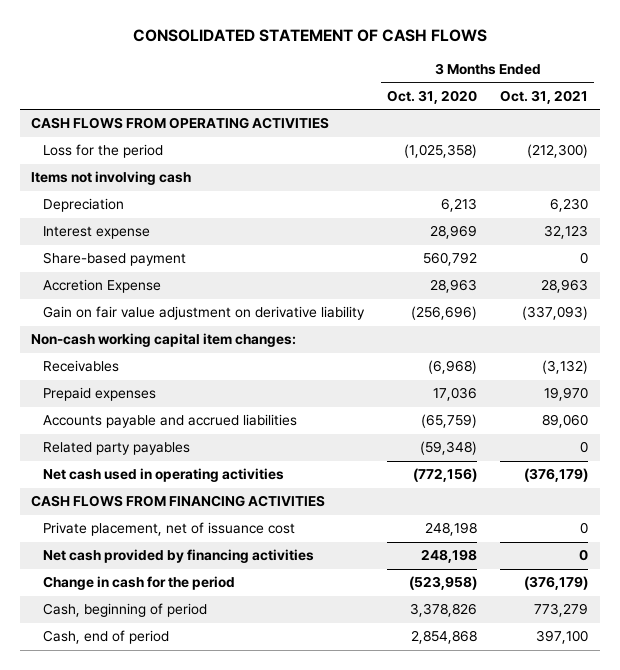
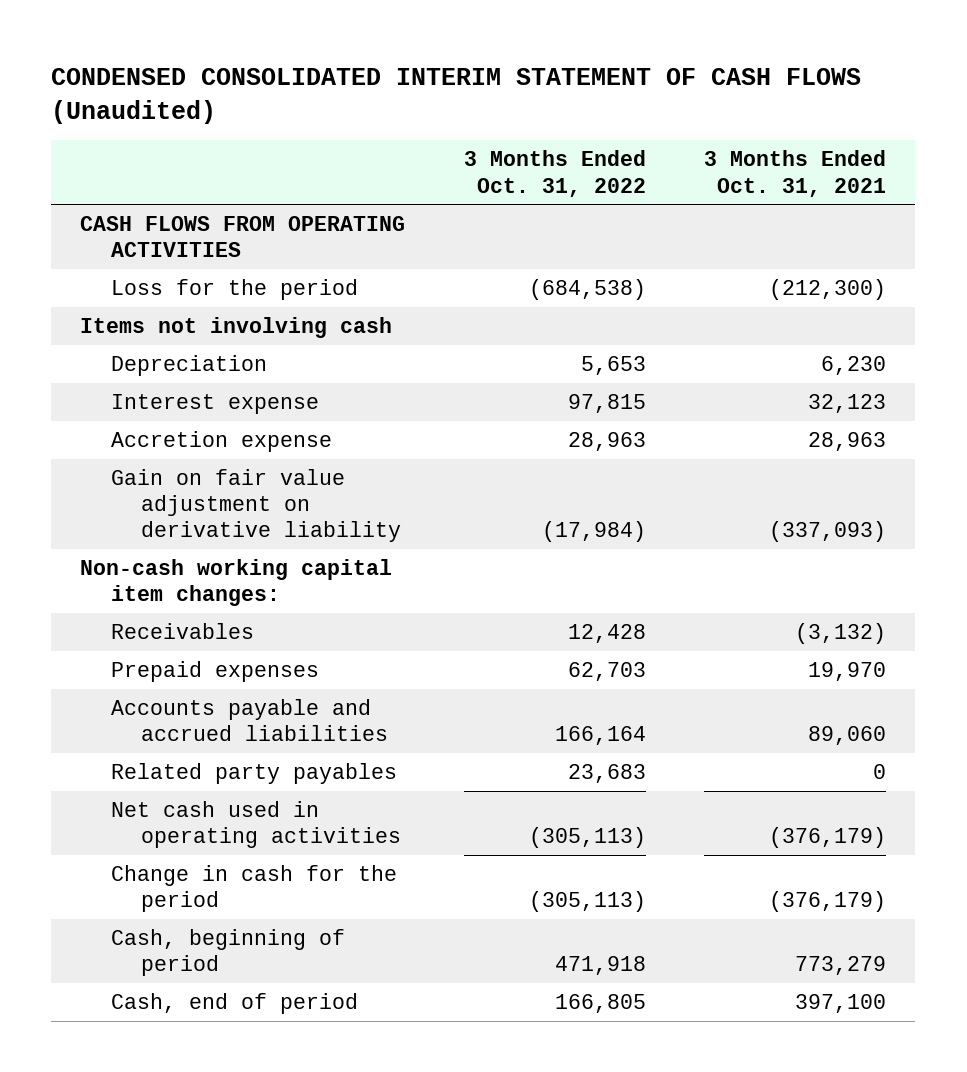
- CONSOLIDATED STATEMENT OF CASH FLOWS
+ CONDENSED CONSOLIDATED INTERIM STATEMENT OF CASH FLOWS (Unaudited)
- | 3 Months Ended Oct. 31, 2020 | 3 Months Ended Oct. 31, 2021
+ | 3 Months Ended Oct. 31, 2022 | 3 Months Ended Oct. 31, 2021
- Share-based payment | 560,792 | 0
- Accretion Expense | 28,963 | 28,963
+ Accretion expense | 28,963 | 28,963
- CASH FLOWS FROM FINANCING ACTIVITIES
- Private placement, net of issuance cost | 248,198 | 0
- Net cash provided by financing activities | 248,198 | 0

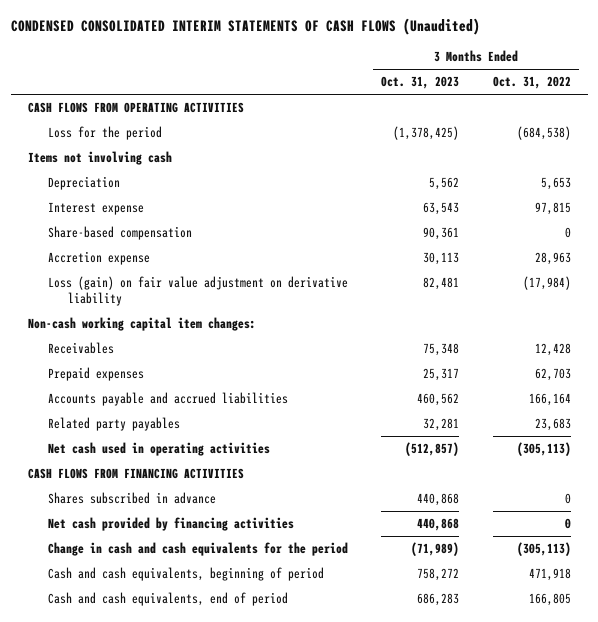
- CONDENSED CONSOLIDATED INTERIM STATEMENT OF CASH FLOWS (Unaudited)
+ CONDENSED CONSOLIDATED INTERIM STATEMENTS OF CASH FLOWS (Unaudited)
- | 3 Months Ended Oct. 31, 2022 | 3 Months Ended Oct. 31, 2021
+ | 3 Months Ended Oct. 31, 2023 | 3 Months Ended Oct. 31, 2022
+ Share-based compensation | 90,361 | 0
- Gain on fair value adjustment on derivative liability | (17,984) | (337,093)
+ Loss (gain) on fair value adjustment on derivative liability | 82,481 | (17,984)
- Change in cash for the period | (305,113) | (376,179)
- Cash, beginning of period | 471,918 | 773,279
- Cash, end of period | 166,805 | 397,100
+ CASH FLOWS FROM FINANCING ACTIVITIES
+ Shares subscribed in advance | 440,868 | 0
+ Net cash provided by financing activities | 440,868 | 0
+ Change in cash and cash equivalents for the period | (71,989) | (305,113)
+ Cash and cash equivalents, beginning of period | 758,272 | 471,918
+ Cash and cash equivalents, end of period | 686,283 | 166,805

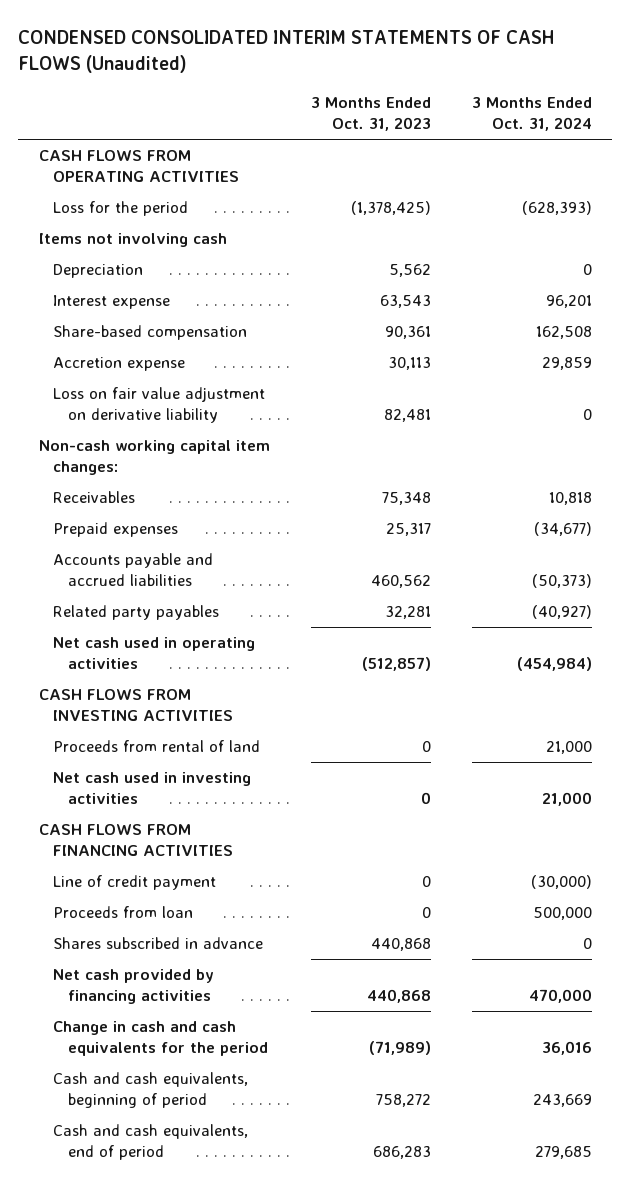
- | 3 Months Ended Oct. 31, 2023 | 3 Months Ended Oct. 31, 2022
+ | 3 Months Ended Oct. 31, 2023 | 3 Months Ended Oct. 31, 2024
- Loss (gain) on fair value adjustment on derivative liability | 82,481 | (17,984)
+ Loss on fair value adjustment on derivative liability | 82,481 | 0
+ CASH FLOWS FROM INVESTING ACTIVITIES
+ Proceeds from rental of land | 0 | 21,000
+ Net cash used in investing activities | 0 | 21,000
+ Line of credit payment | 0 | (30,000)
+ Proceeds from loan | 0 | 500,000

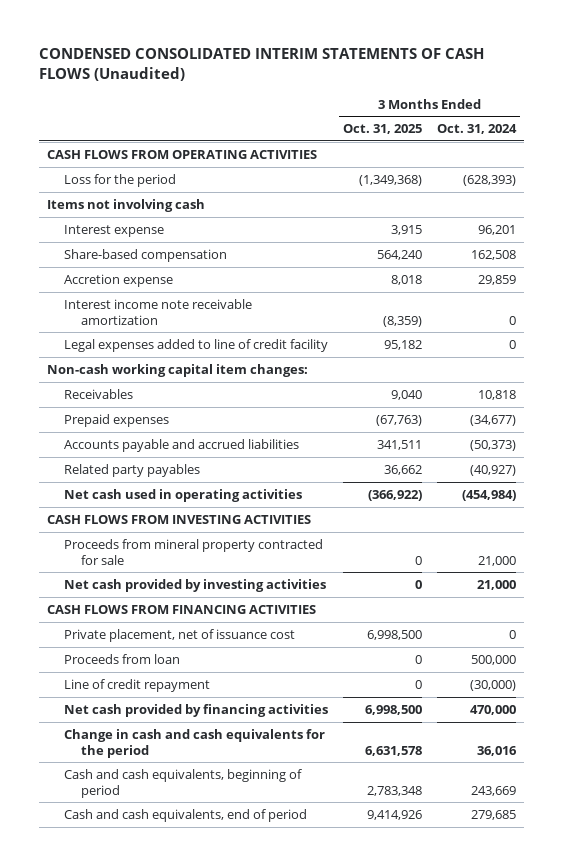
- | 3 Months Ended Oct. 31, 2023 | 3 Months Ended Oct. 31, 2024
+ | 3 Months Ended Oct. 31, 2025 | 3 Months Ended Oct. 31, 2024
- Depreciation | 5,562 | 0
- Loss on fair value adjustment on derivative liability | 82,481 | 0
+ Interest income note receivable amortization | (8,359) | 0
+ Legal expenses added to line of credit facility | 95,182 | 0
- Proceeds from rental of land | 0 | 21,000
- Net cash used in investing activities | 0 | 21,000
+ Proceeds from mineral property contracted for sale | 0 | 21,000
+ Net cash provided by investing activities | 0 | 21,000
- Line of credit payment | 0 | (30,000)
+ Private placement, net of issuance cost | 6,998,500 | 0
- Shares subscribed in advance | 440,868 | 0
+ Line of credit repayment | 0 | (30,000)

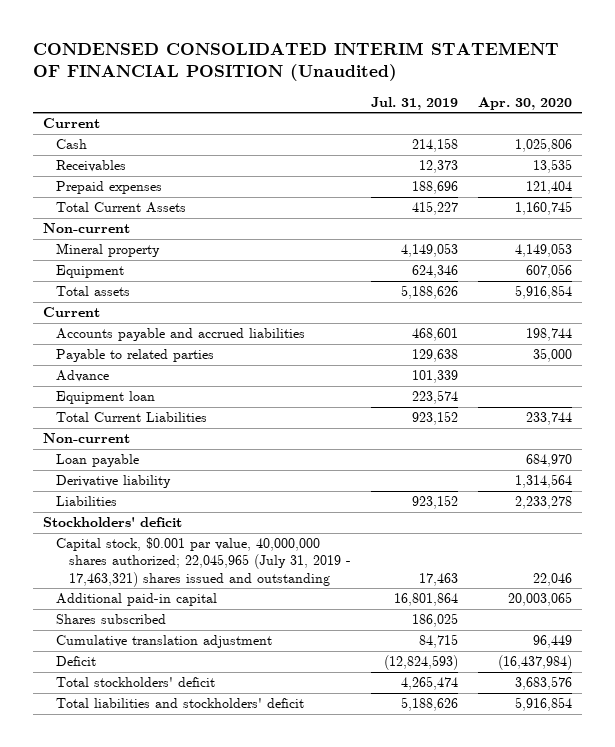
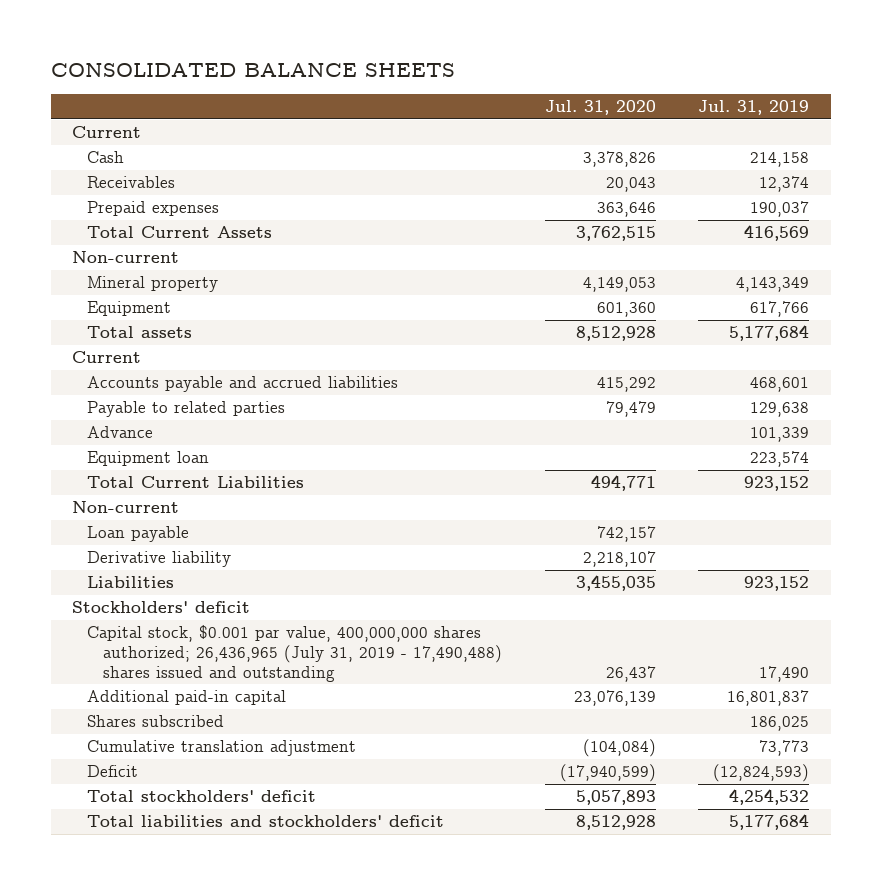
- CONDENSED CONSOLIDATED INTERIM STATEMENT OF FINANCIAL POSITION (Unaudited)
+ CONSOLIDATED BALANCE SHEETS
- | Jul. 31, 2019 | Apr. 30, 2020
+ | Jul. 31, 2020 | Jul. 31, 2019
- Receivables | 12,373 | 13,535
- Prepaid expenses | 188,696 | 121,404
- Total Current Assets | 415,227 | 1,160,745
+ Receivables | 20,043 | 12,374
+ Prepaid expenses | 363,646 | 190,037
+ Total Current Assets | 3,762,515 | 416,569
- Mineral property | 4,149,053 | 4,149,053
- Equipment | 624,346 | 607,056
- Total assets | 5,188,626 | 5,916,854
+ Mineral property | 4,149,053 | 4,143,349
+ Equipment | 601,360 | 617,766
+ Total assets | 8,512,928 | 5,177,684
- Capital stock, $0.001 par value, 40,000,000 shares authorized; 22,045,965 (July 31, 2019 - 17,463,321) shares issued and outstanding | 17,463 | 22,046
- Additional paid-in capital | 16,801,864 | 20,003,065
+ Capital stock, $0.001 par value, 400,000,000 shares authorized; 26,436,965 (July 31, 2019 - 17,490,488) shares issued and outstanding | 26,437 | 17,490
+ Additional paid-in capital | 23,076,139 | 16,801,837
- Cumulative translation adjustment | 84,715 | 96,449
+ Cumulative translation adjustment | (104,084) | 73,773
- Total stockholders' deficit | 4,265,474 | 3,683,576
- Total liabilities and stockholders' deficit | 5,188,626 | 5,916,854
+ Total stockholders' deficit | 5,057,893 | 4,254,532
+ Total liabilities and stockholders' deficit | 8,512,928 | 5,177,684

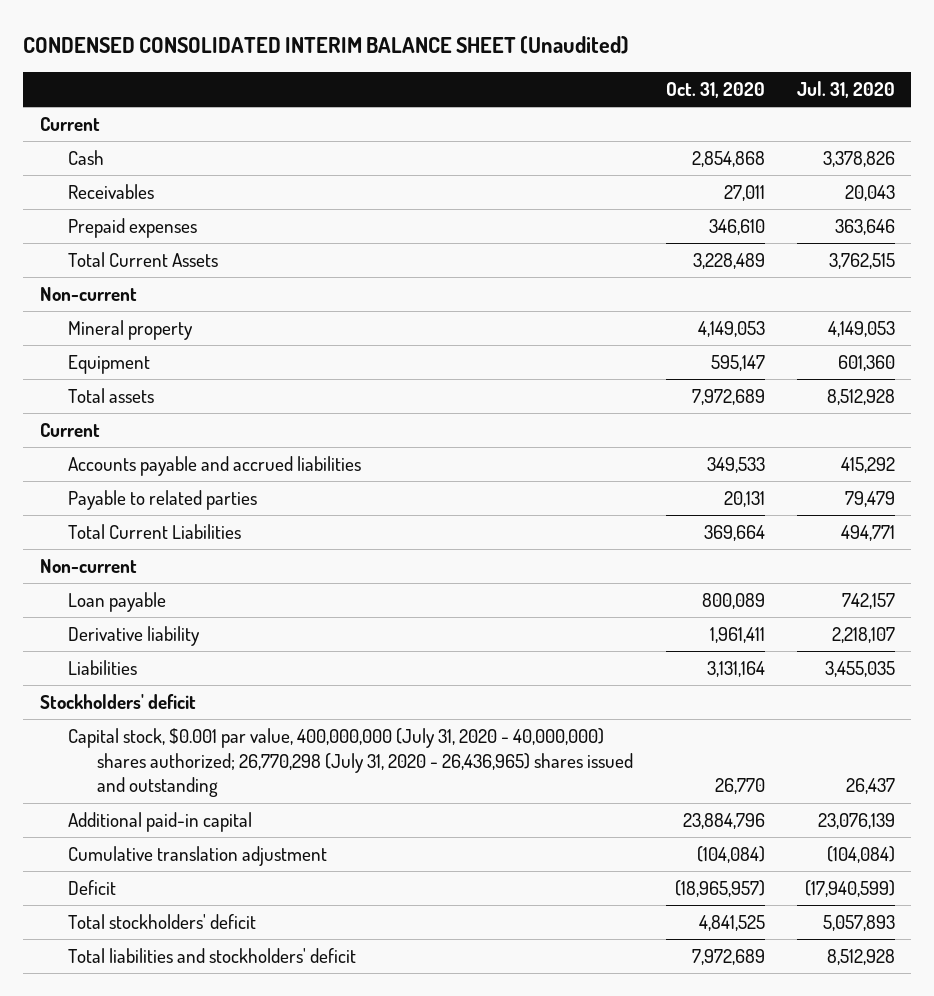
- CONSOLIDATED BALANCE SHEETS
+ CONDENSED CONSOLIDATED INTERIM BALANCE SHEET (Unaudited)
- | Jul. 31, 2020 | Jul. 31, 2019
+ | Oct. 31, 2020 | Jul. 31, 2020
- Advance | | 101,339
- Equipment loan | | 223,574
- Capital stock, $0.001 par value, 400,000,000 shares authorized; 26,436,965 (July 31, 2019 - 17,490,488) shares issued and outstanding | 26,437 | 17,490
+ Capital stock, $0.001 par value, 400,000,000 (July 31, 2020 - 40,000,000) shares authorized; 26,770,298 (July 31, 2020 - 26,436,965) shares issued and outstanding | 26,770 | 26,437
- Shares subscribed | | 186,025

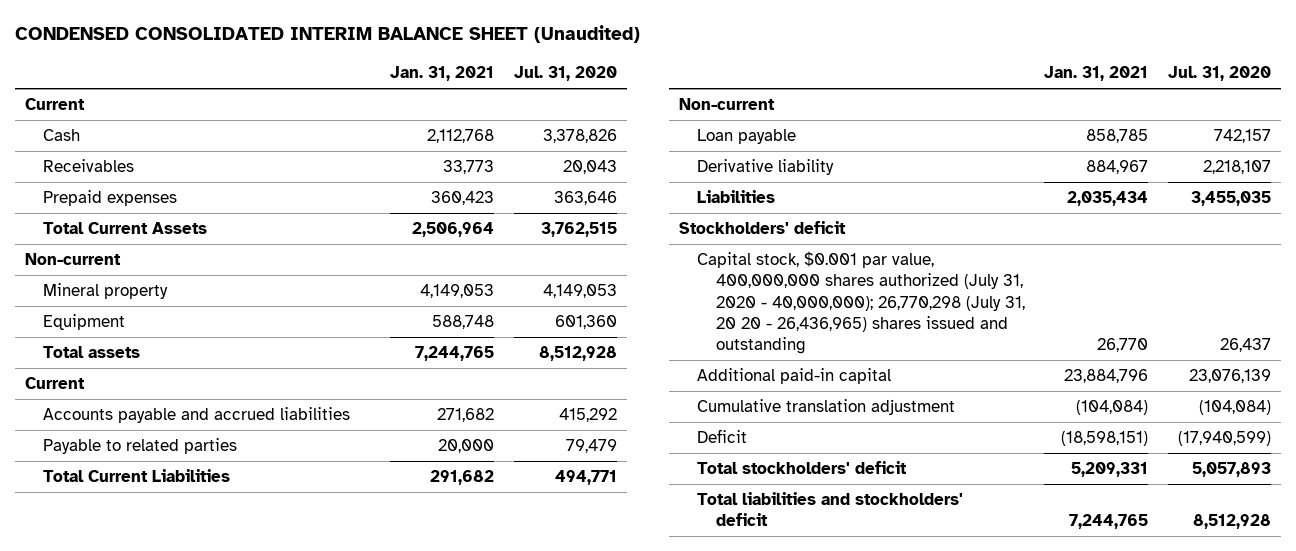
- | Oct. 31, 2020 | Jul. 31, 2020
+ | Jan. 31, 2021 | Jul. 31, 2020
- Capital stock, $0.001 par value, 400,000,000 (July 31, 2020 - 40,000,000) shares authorized; 26,770,298 (July 31, 2020 - 26,436,965) shares issued and outstanding | 26,770 | 26,437
+ Capital stock, $0.001 par value, 400,000,000 shares authorized (July 31, 2020 - 40,000,000); 26,770,298 (July 31, 20 20 - 26,436,965) shares issued and outstanding | 26,770 | 26,437

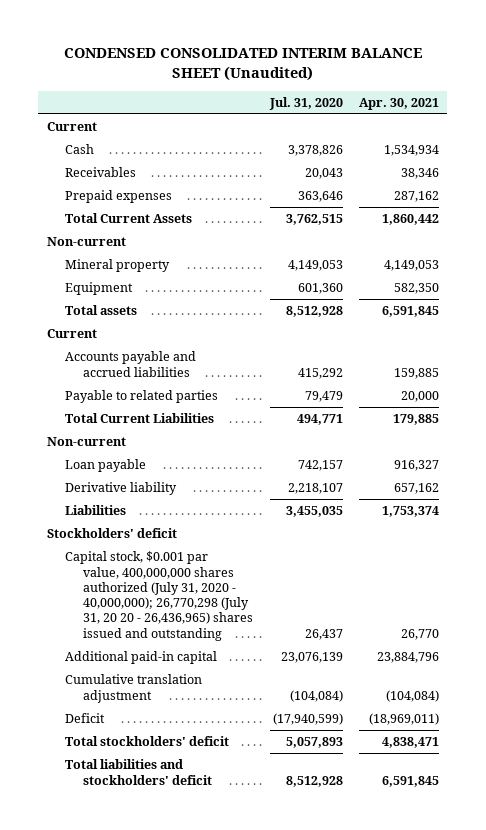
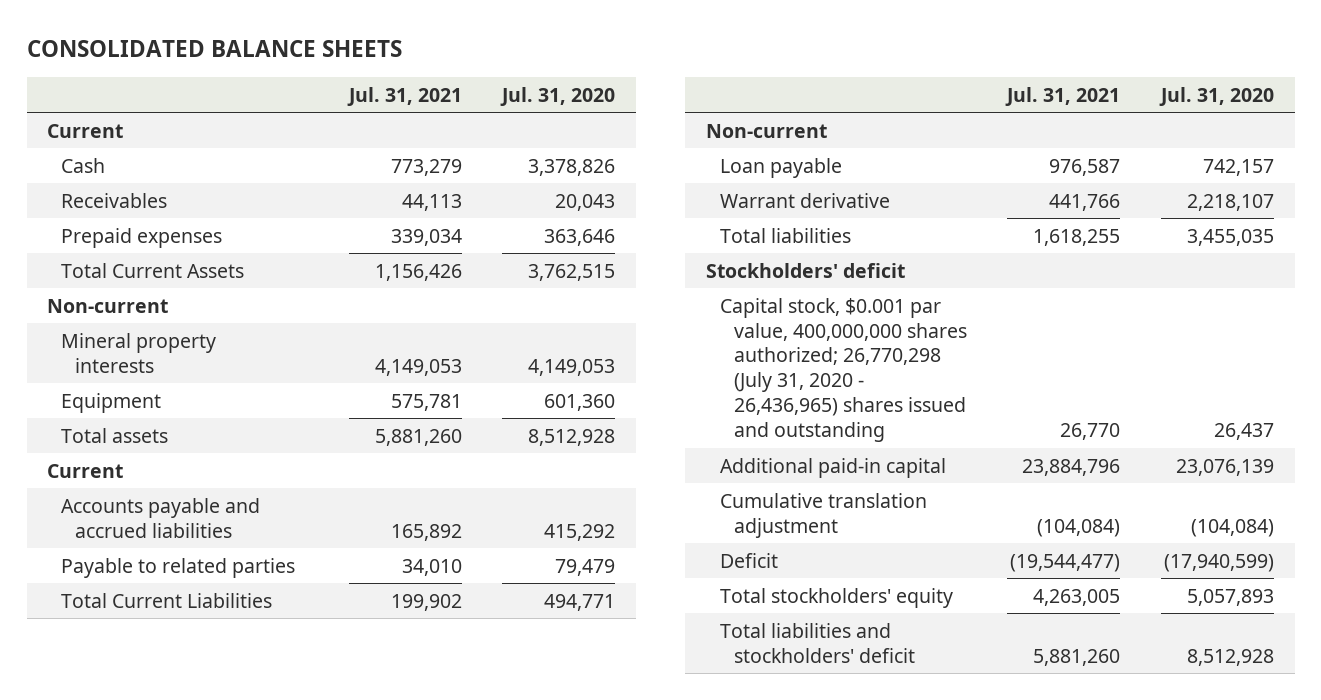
- CONDENSED CONSOLIDATED INTERIM BALANCE SHEET (Unaudited)
+ CONSOLIDATED BALANCE SHEETS
- | Jul. 31, 2020 | Apr. 30, 2021
+ | Jul. 31, 2021 | Jul. 31, 2020
- Mineral property | 4,149,053 | 4,149,053
+ Mineral property interests | 4,149,053 | 4,149,053
- Derivative liability | 2,218,107 | 657,162
- Liabilities | 3,455,035 | 1,753,374
+ Warrant derivative | 441,766 | 2,218,107
+ Total liabilities | 1,618,255 | 3,455,035
- Capital stock, $0.001 par value, 400,000,000 shares authorized (July 31, 2020 - 40,000,000); 26,770,298 (July 31, 20 20 - 26,436,965) shares issued and outstanding | 26,437 | 26,770
+ Capital stock, $0.001 par value, 400,000,000 shares authorized; 26,770,298 (July 31, 2020 - 26,436,965) shares issued and outstanding | 26,770 | 26,437
- Total stockholders' deficit | 5,057,893 | 4,838,471
+ Total stockholders' equity | 4,263,005 | 5,057,893

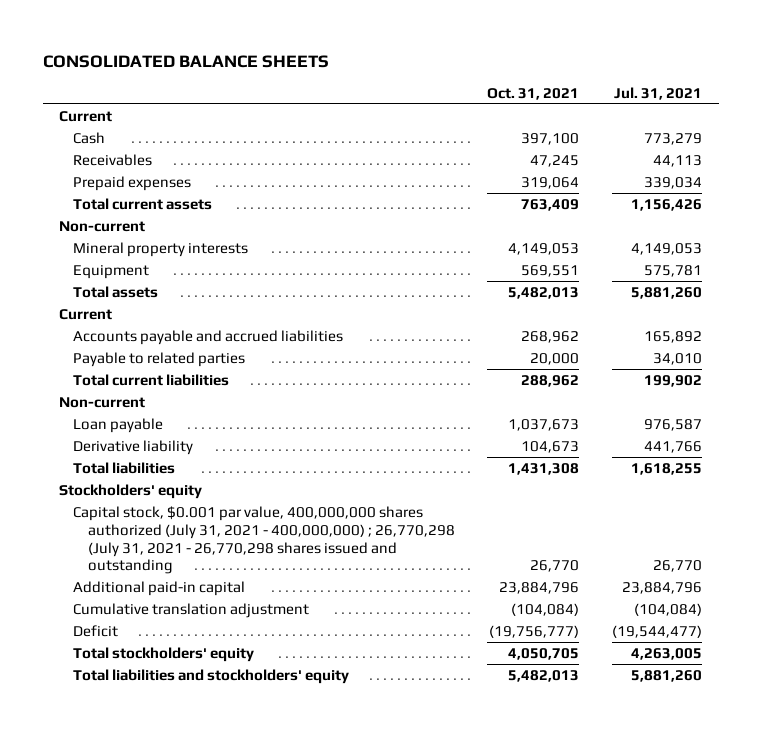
- | Jul. 31, 2021 | Jul. 31, 2020
+ | Oct. 31, 2021 | Jul. 31, 2021
- Total Current Assets | 1,156,426 | 3,762,515
+ Total current assets | 763,409 | 1,156,426
- Total Current Liabilities | 199,902 | 494,771
+ Total current liabilities | 288,962 | 199,902
- Warrant derivative | 441,766 | 2,218,107
+ Derivative liability | 104,673 | 441,766
- Stockholders' deficit
- Capital stock, $0.001 par value, 400,000,000 shares authorized; 26,770,298 (July 31, 2020 - 26,436,965) shares issued and outstanding | 26,770 | 26,437
+ Stockholders' equity
+ Capital stock, $0.001 par value, 400,000,000 shares authorized (July 31, 2021 - 400,000,000) ; 26,770,298 (July 31, 2021 - 26,770,298 shares issued and outstanding | 26,770 | 26,770
- Total liabilities and stockholders' deficit | 5,881,260 | 8,512,928
+ Total liabilities and stockholders' equity | 5,482,013 | 5,881,260

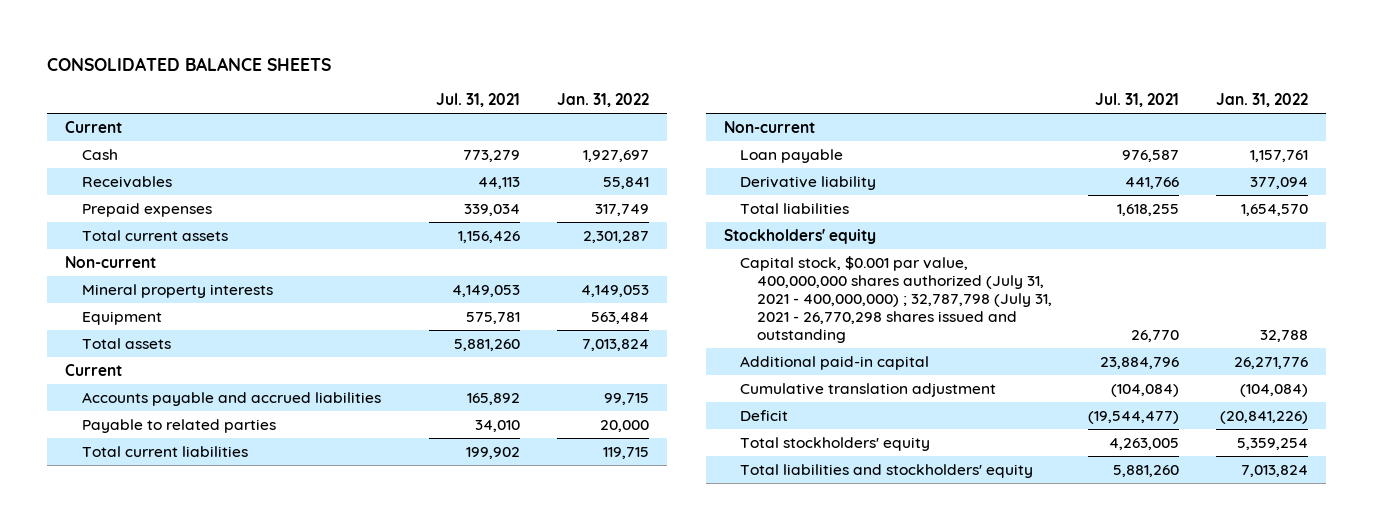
- | Oct. 31, 2021 | Jul. 31, 2021
+ | Jul. 31, 2021 | Jan. 31, 2022
- Capital stock, $0.001 par value, 400,000,000 shares authorized (July 31, 2021 - 400,000,000) ; 26,770,298 (July 31, 2021 - 26,770,298 shares issued and outstanding | 26,770 | 26,770
+ Capital stock, $0.001 par value, 400,000,000 shares authorized (July 31, 2021 - 400,000,000) ; 32,787,798 (July 31, 2021 - 26,770,298 shares issued and outstanding | 26,770 | 32,788

